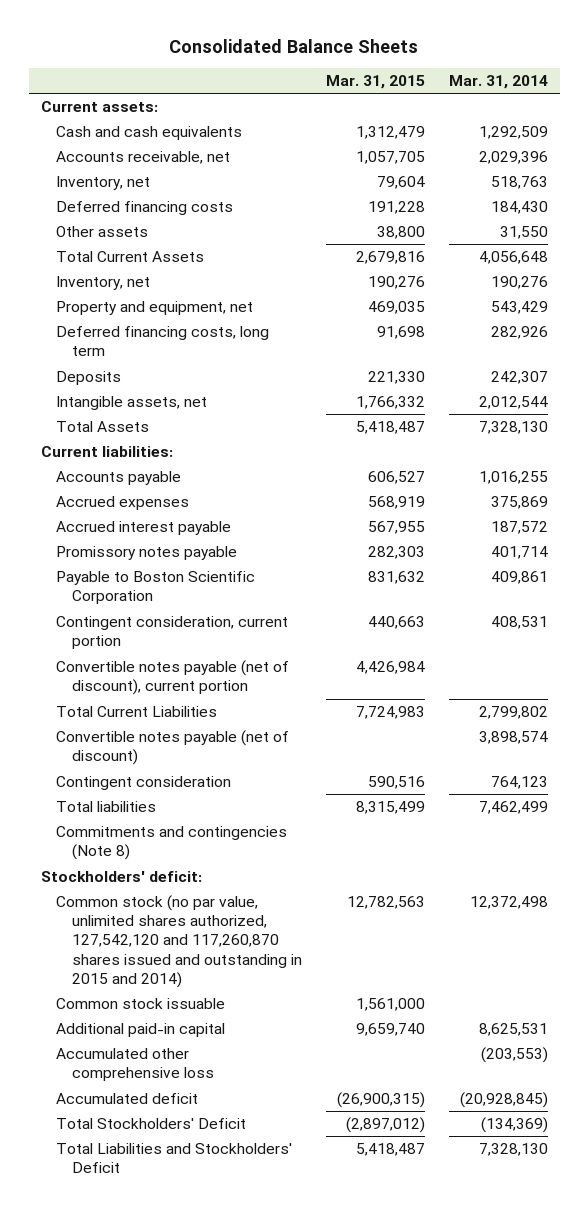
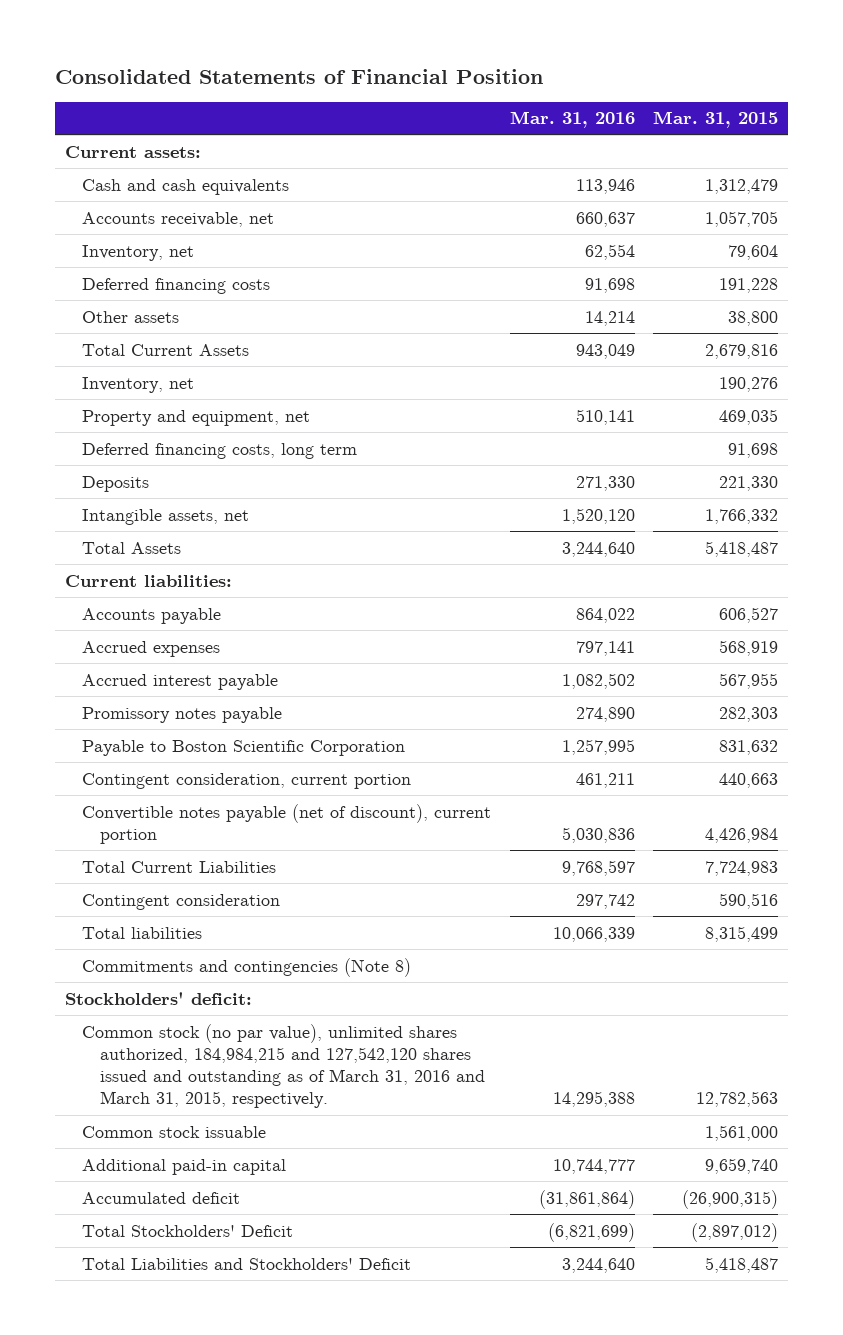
- Consolidated Balance Sheets
+ Consolidated Statements of Financial Position
- | Mar. 31, 2015 | Mar. 31, 2014
+ | Mar. 31, 2016 | Mar. 31, 2015
- Convertible notes payable (net of discount) | | 3,898,574
- Common stock (no par value, unlimited shares authorized, 127,542,120 and 117,260,870 shares issued and outstanding in 2015 and 2014) | 12,782,563 | 12,372,498
+ Common stock (no par value), unlimited shares authorized, 184,984,215 and 127,542,120 shares issued and outstanding as of March 31, 2016 and March 31, 2015, respectively. | 14,295,388 | 12,782,563
- Accumulated other comprehensive loss | | (203,553)

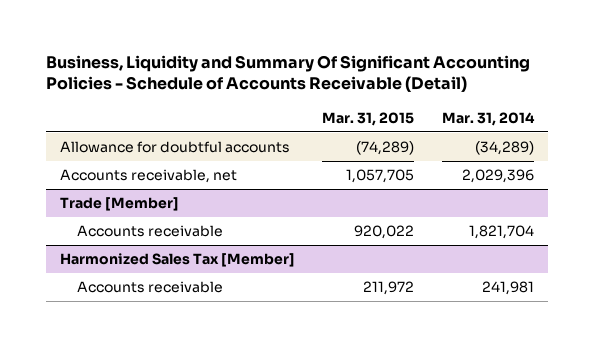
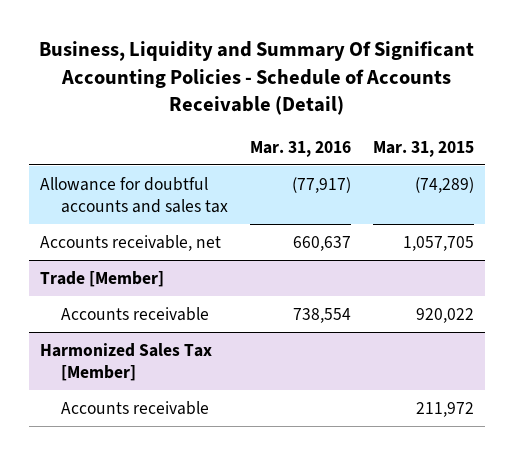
- | Mar. 31, 2015 | Mar. 31, 2014
+ | Mar. 31, 2016 | Mar. 31, 2015
- Allowance for doubtful accounts | (74,289) | (34,289)
+ Allowance for doubtful accounts and sales tax | (77,917) | (74,289)

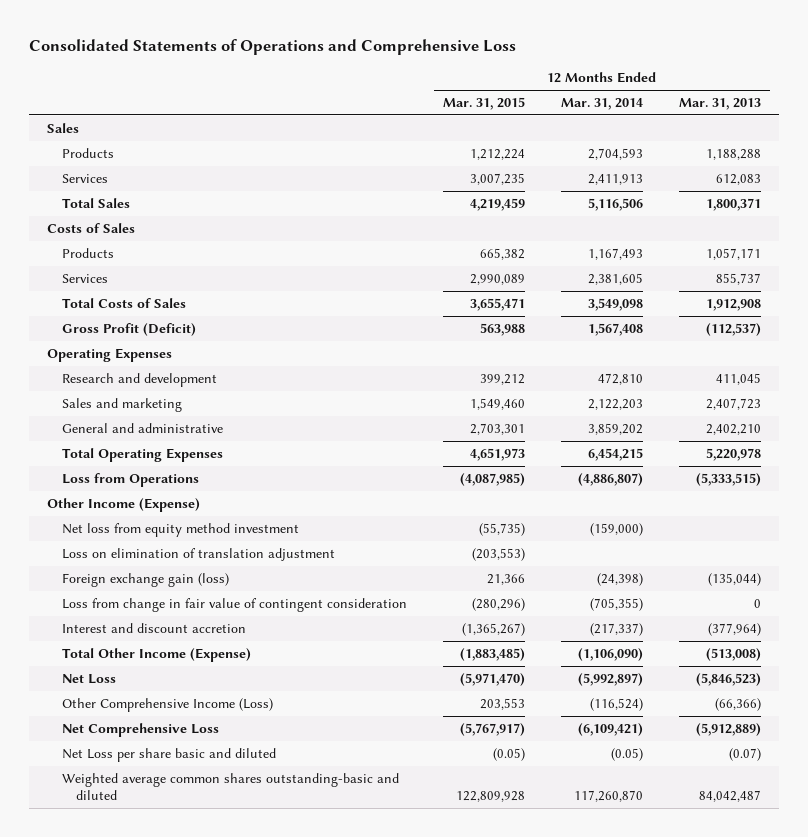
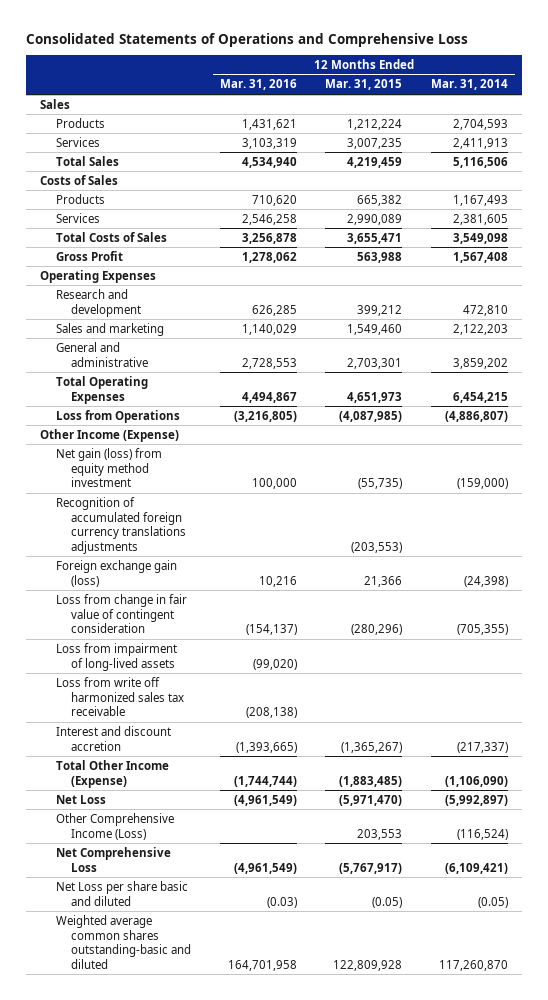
- | 12 Months Ended Mar. 31, 2015 | 12 Months Ended Mar. 31, 2014 | 12 Months Ended Mar. 31, 2013
+ | 12 Months Ended Mar. 31, 2016 | 12 Months Ended Mar. 31, 2015 | 12 Months Ended Mar. 31, 2014
- Gross Profit (Deficit) | 563,988 | 1,567,408 | (112,537)
+ Gross Profit | 1,278,062 | 563,988 | 1,567,408
- Net loss from equity method investment | (55,735) | (159,000) |
- Loss on elimination of translation adjustment | (203,553) | |
+ Net gain (loss) from equity method investment | 100,000 | (55,735) | (159,000)
+ Recognition of accumulated foreign currency translations adjustments | | (203,553) |
+ Loss from impairment of long-lived assets | (99,020) | |
+ Loss from write off harmonized sales tax receivable | (208,138) | |

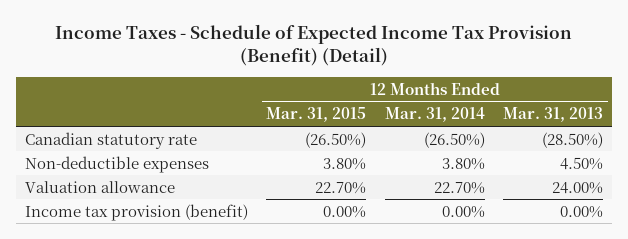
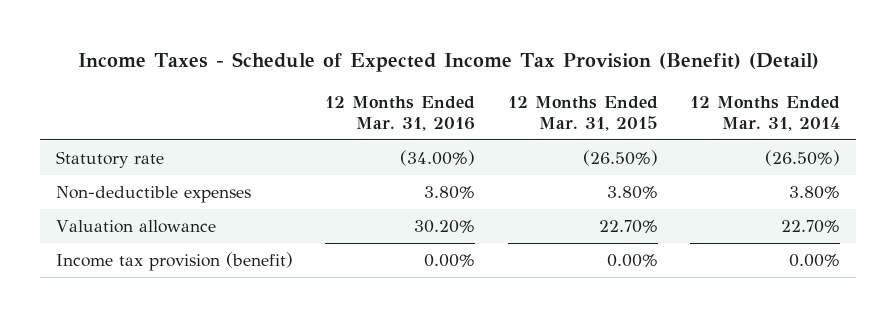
- | 12 Months Ended Mar. 31, 2015 | 12 Months Ended Mar. 31, 2014 | 12 Months Ended Mar. 31, 2013
+ | 12 Months Ended Mar. 31, 2016 | 12 Months Ended Mar. 31, 2015 | 12 Months Ended Mar. 31, 2014
- Canadian statutory rate | (26.50%) | (26.50%) | (28.50%)
+ Statutory rate | (34.00%) | (26.50%) | (26.50%)

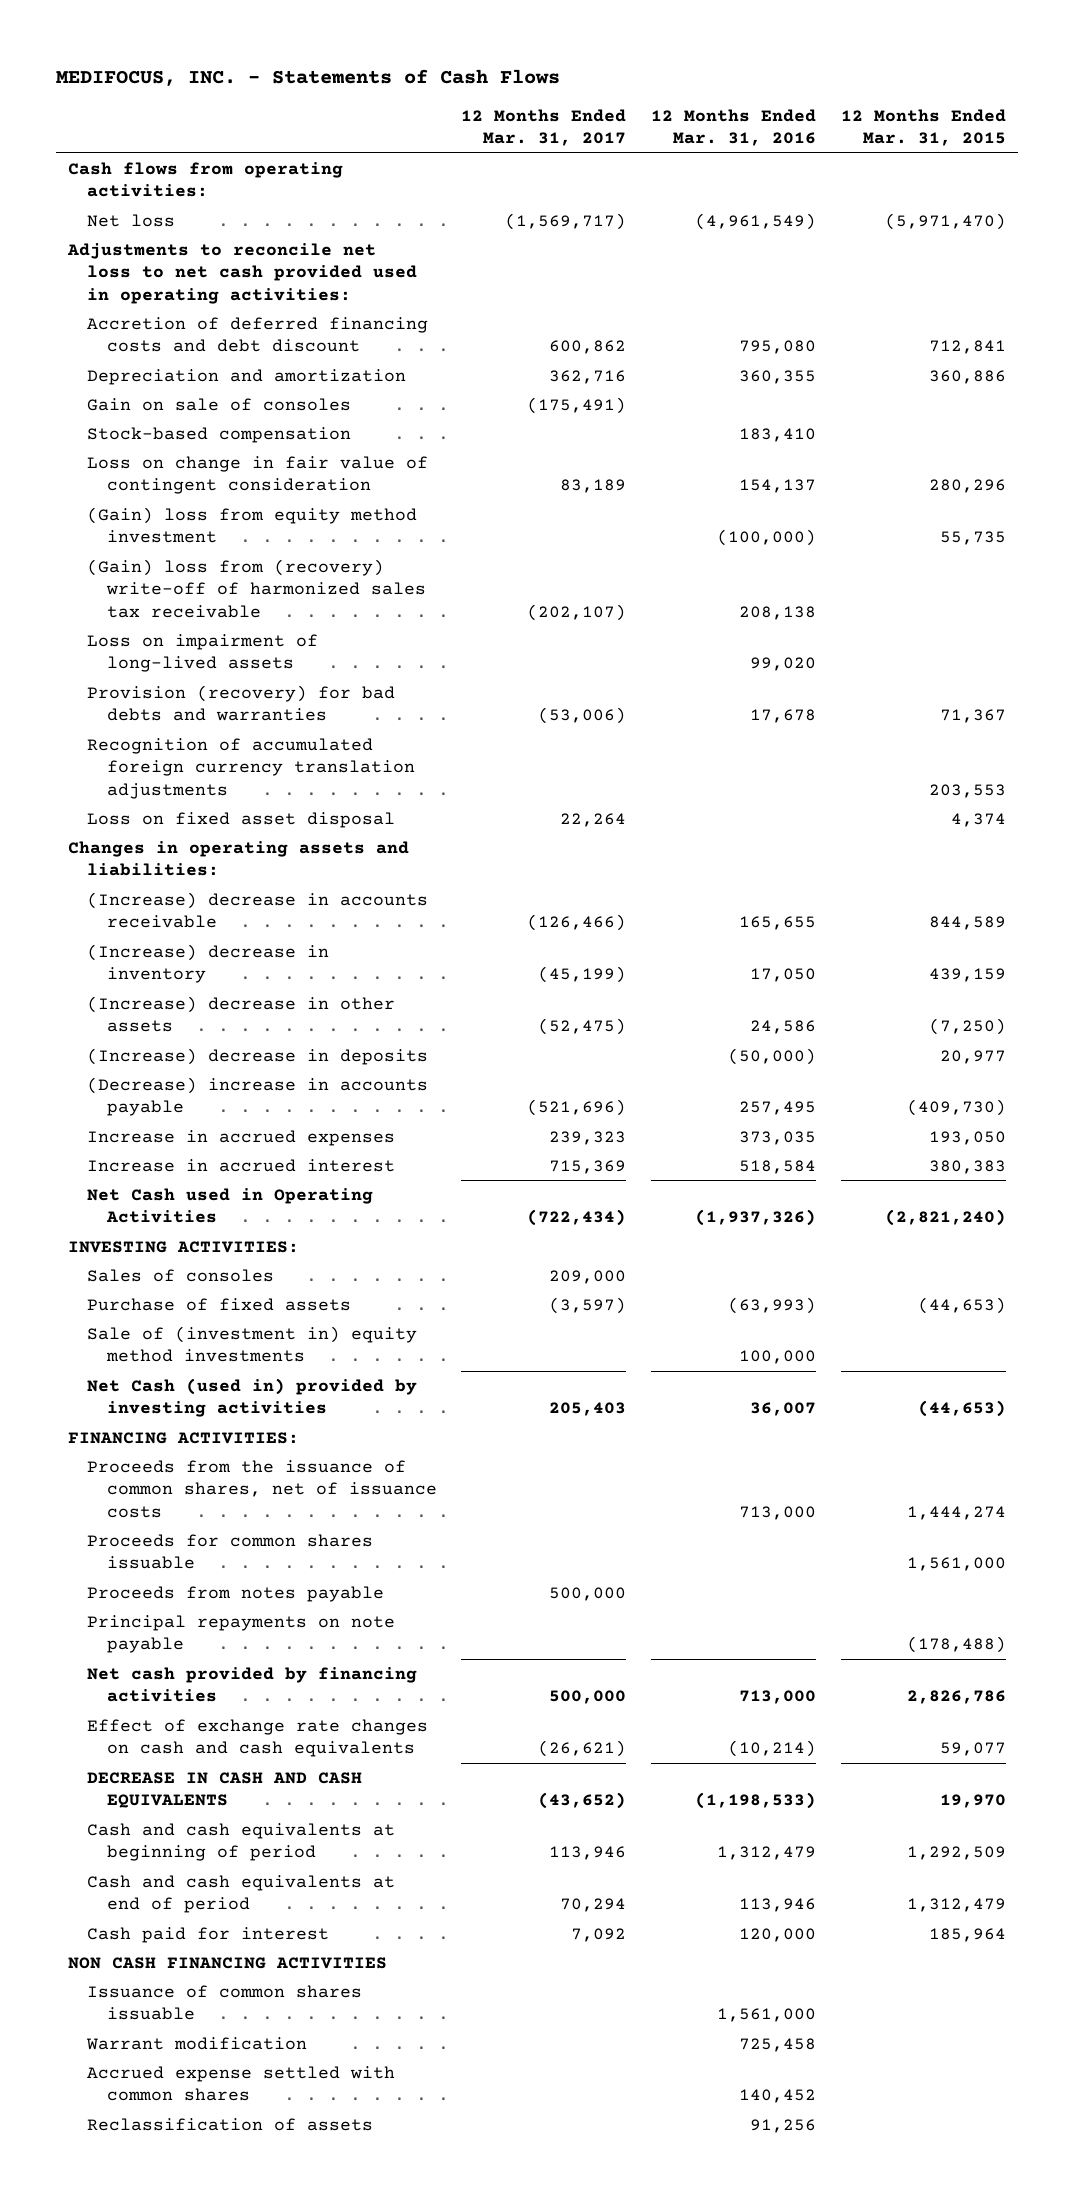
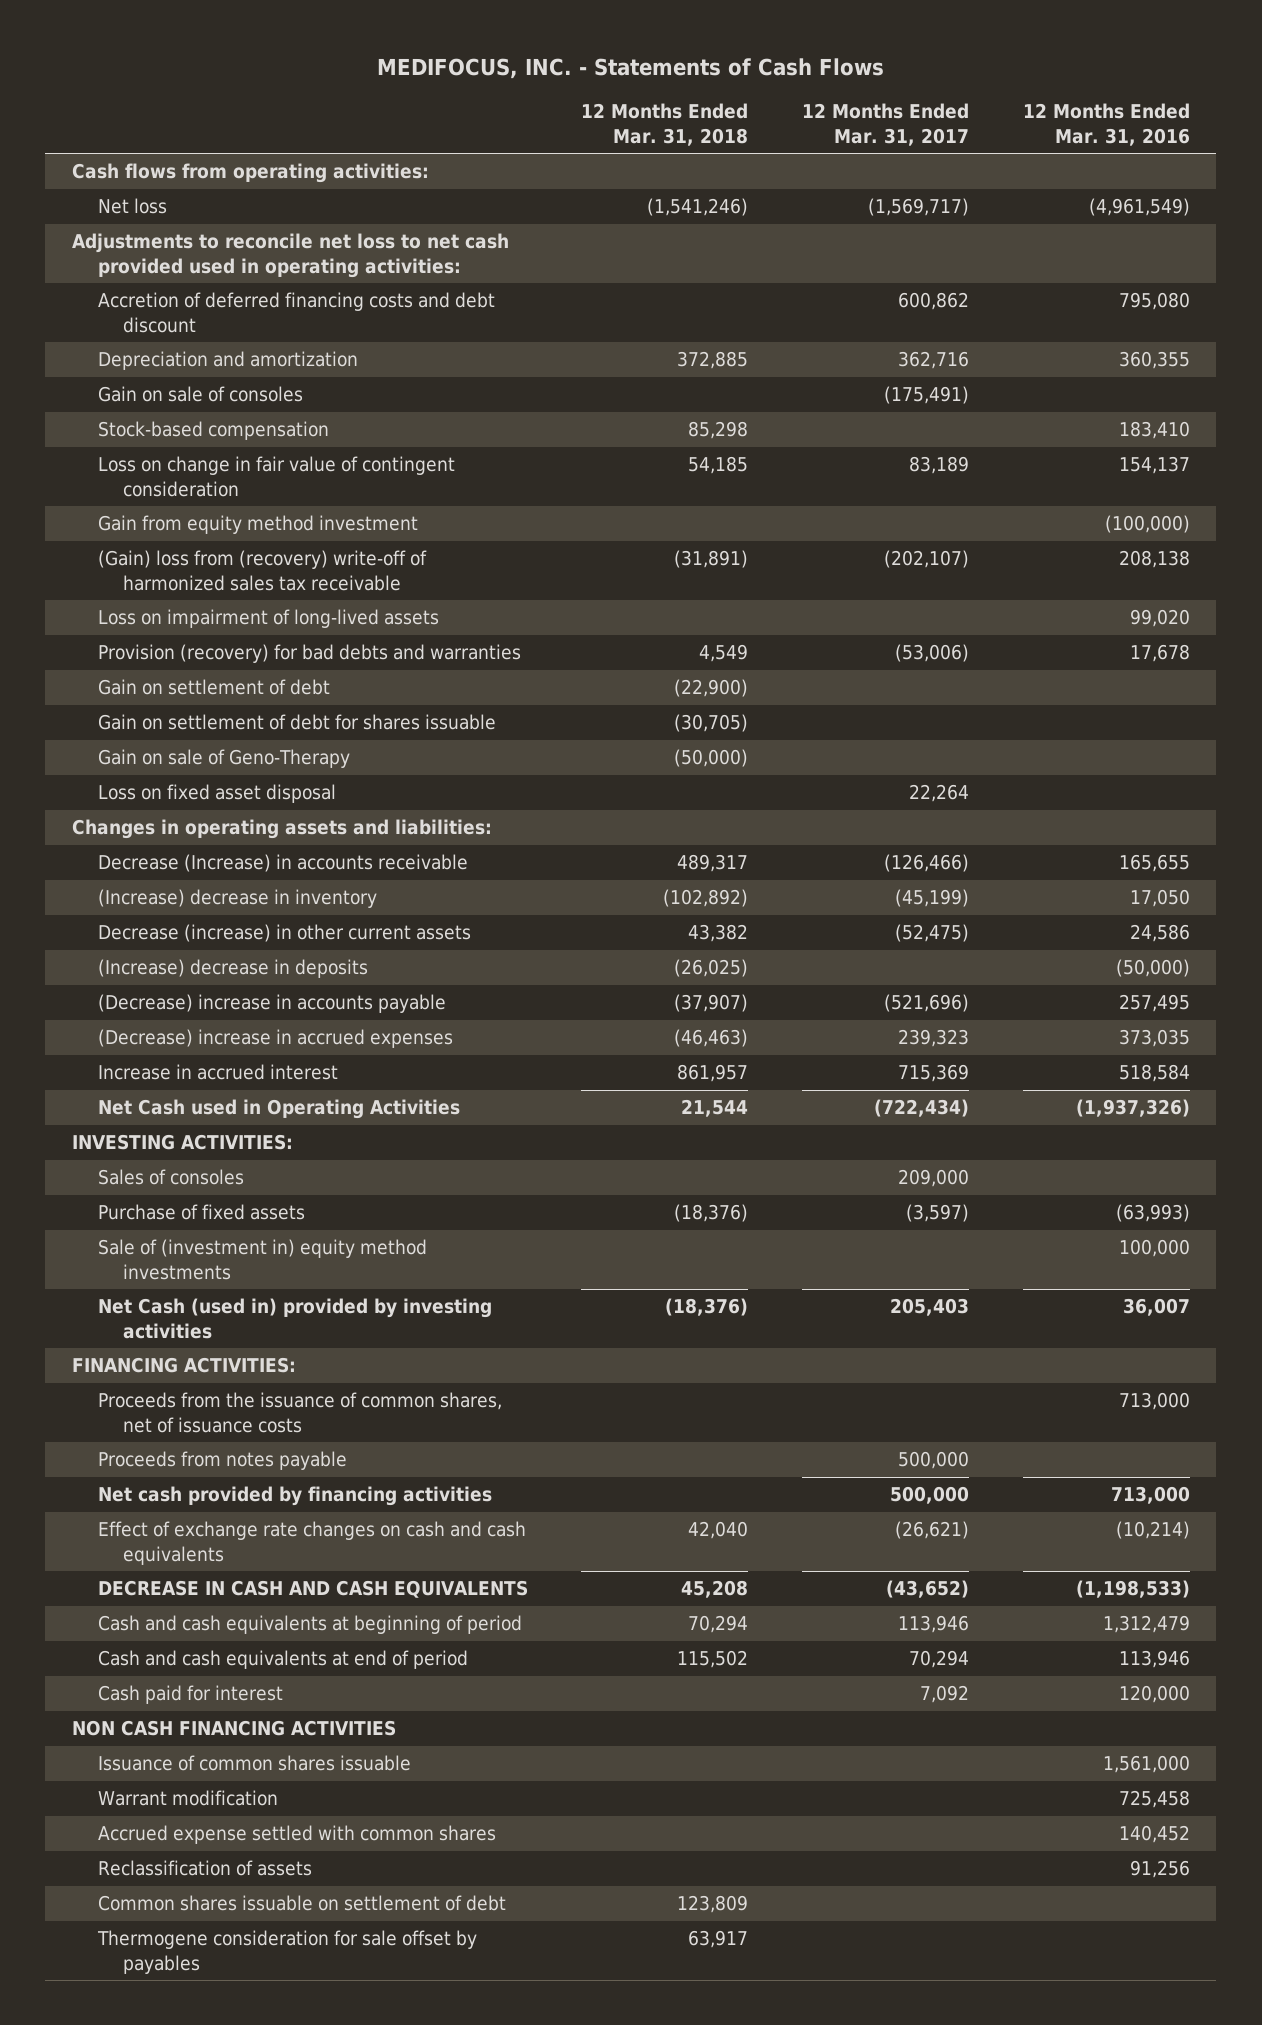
- | 12 Months Ended Mar. 31, 2017 | 12 Months Ended Mar. 31, 2016 | 12 Months Ended Mar. 31, 2015
+ | 12 Months Ended Mar. 31, 2018 | 12 Months Ended Mar. 31, 2017 | 12 Months Ended Mar. 31, 2016
- (Gain) loss from equity method investment | | (100,000) | 55,735
+ Gain from equity method investment | | | (100,000)
- Recognition of accumulated foreign currency translation adjustments | | | 203,553
+ Gain on settlement of debt | (22,900) | |
+ Gain on settlement of debt for shares issuable | (30,705) | |
+ Gain on sale of Geno-Therapy | (50,000) | |
- (Increase) decrease in accounts receivable | (126,466) | 165,655 | 844,589
+ Decrease (Increase) in accounts receivable | 489,317 | (126,466) | 165,655
- (Increase) decrease in other assets | (52,475) | 24,586 | (7,250)
+ Decrease (increase) in other current assets | 43,382 | (52,475) | 24,586
- Increase in accrued expenses | 239,323 | 373,035 | 193,050
+ (Decrease) increase in accrued expenses | (46,463) | 239,323 | 373,035
- Proceeds for common shares issuable | | | 1,561,000
- Principal repayments on note payable | | | (178,488)
+ Common shares issuable on settlement of debt | 123,809 | |
+ Thermogene consideration for sale offset by payables | 63,917 | |

